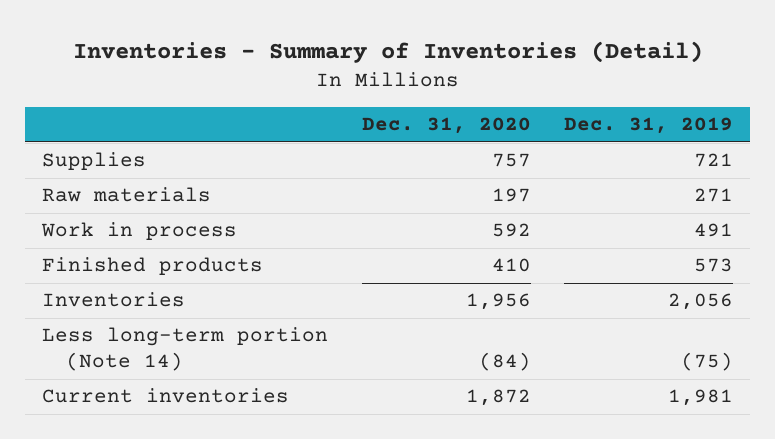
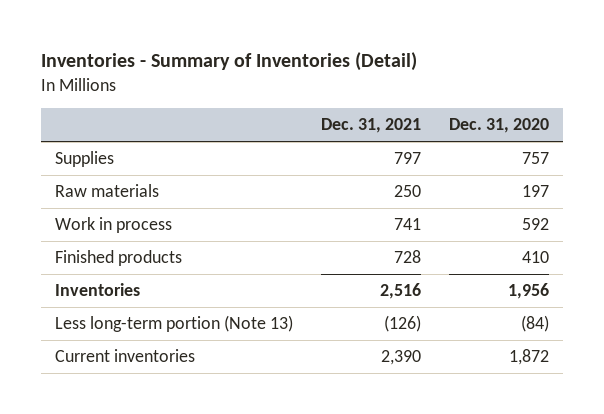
- | Dec. 31, 2020 | Dec. 31, 2019
+ | Dec. 31, 2021 | Dec. 31, 2020
- Less long-term portion (Note 14) | (84) | (75)
+ Less long-term portion (Note 13) | (126) | (84)

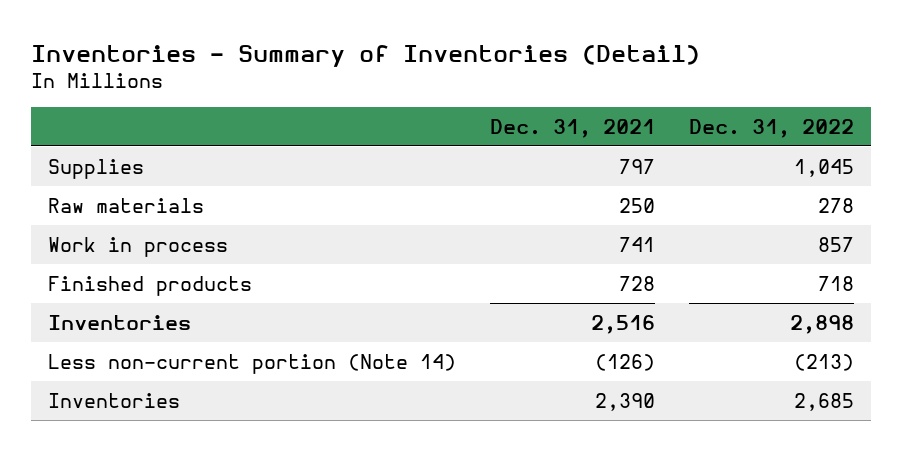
- | Dec. 31, 2021 | Dec. 31, 2020
+ | Dec. 31, 2021 | Dec. 31, 2022
- Less long-term portion (Note 13) | (126) | (84)
- Current inventories | 2,390 | 1,872
+ Less non-current portion (Note 14) | (126) | (213)
+ Inventories | 2,390 | 2,685

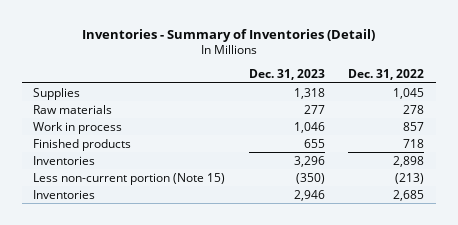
- | Dec. 31, 2021 | Dec. 31, 2022
+ | Dec. 31, 2023 | Dec. 31, 2022
- Less non-current portion (Note 14) | (126) | (213)
+ Less non-current portion (Note 15) | (350) | (213)

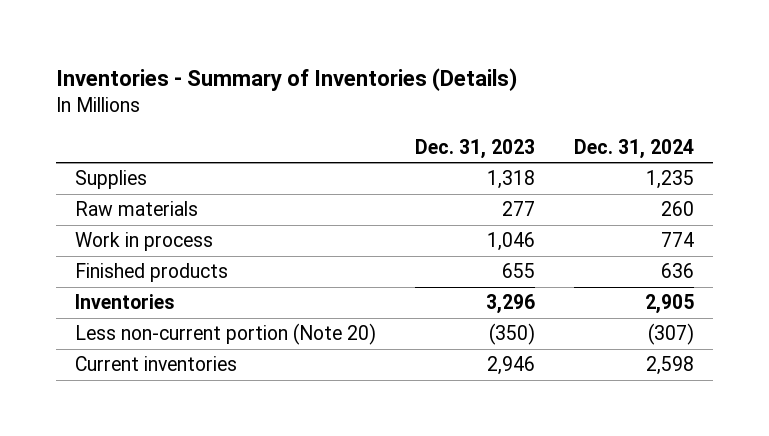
- Inventories - Summary of Inventories (Detail)
+ Inventories - Summary of Inventories (Details)
- | Dec. 31, 2023 | Dec. 31, 2022
+ | Dec. 31, 2023 | Dec. 31, 2024
- Less non-current portion (Note 15) | (350) | (213)
- Inventories | 2,946 | 2,685
+ Less non-current portion (Note 20) | (350) | (307)
+ Current inventories | 2,946 | 2,598

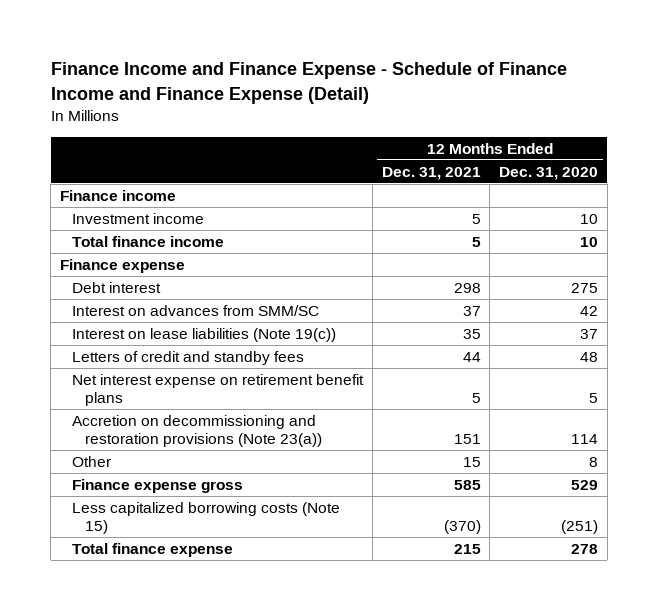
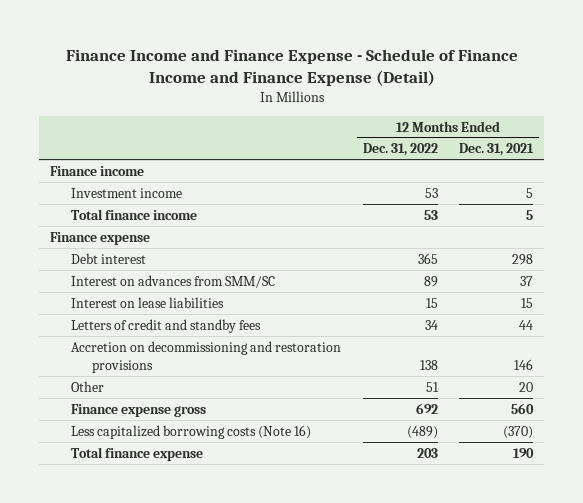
- | 12 Months Ended Dec. 31, 2021 | 12 Months Ended Dec. 31, 2020
+ | 12 Months Ended Dec. 31, 2022 | 12 Months Ended Dec. 31, 2021
- Interest on lease liabilities (Note 19(c)) | 35 | 37
+ Interest on lease liabilities | 15 | 15
- Net interest expense on retirement benefit plans | 5 | 5
- Accretion on decommissioning and restoration provisions (Note 23(a)) | 151 | 114
- Other | 15 | 8
- Finance expense gross | 585 | 529
- Less capitalized borrowing costs (Note 15) | (370) | (251)
- Total finance expense | 215 | 278
+ Accretion on decommissioning and restoration provisions | 138 | 146
+ Other | 51 | 20
+ Finance expense gross | 692 | 560
+ Less capitalized borrowing costs (Note 16) | (489) | (370)
+ Total finance expense | 203 | 190

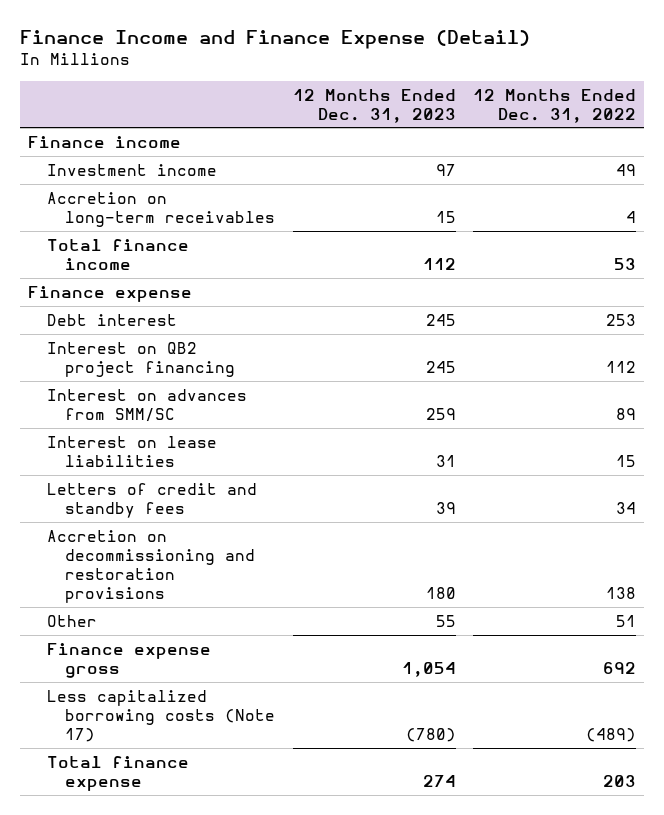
- Finance Income and Finance Expense - Schedule of Finance Income and Finance Expense (Detail)
+ Finance Income and Finance Expense (Detail)
- | 12 Months Ended Dec. 31, 2022 | 12 Months Ended Dec. 31, 2021
+ | 12 Months Ended Dec. 31, 2023 | 12 Months Ended Dec. 31, 2022
- Investment income | 53 | 5
+ Investment income | 97 | 49
+ Accretion on long-term receivables | 15 | 4
- Debt interest | 365 | 298
+ Debt interest | 245 | 253
+ Interest on QB2 project financing | 245 | 112
- Less capitalized borrowing costs (Note 16) | (489) | (370)
+ Less capitalized borrowing costs (Note 17) | (780) | (489)

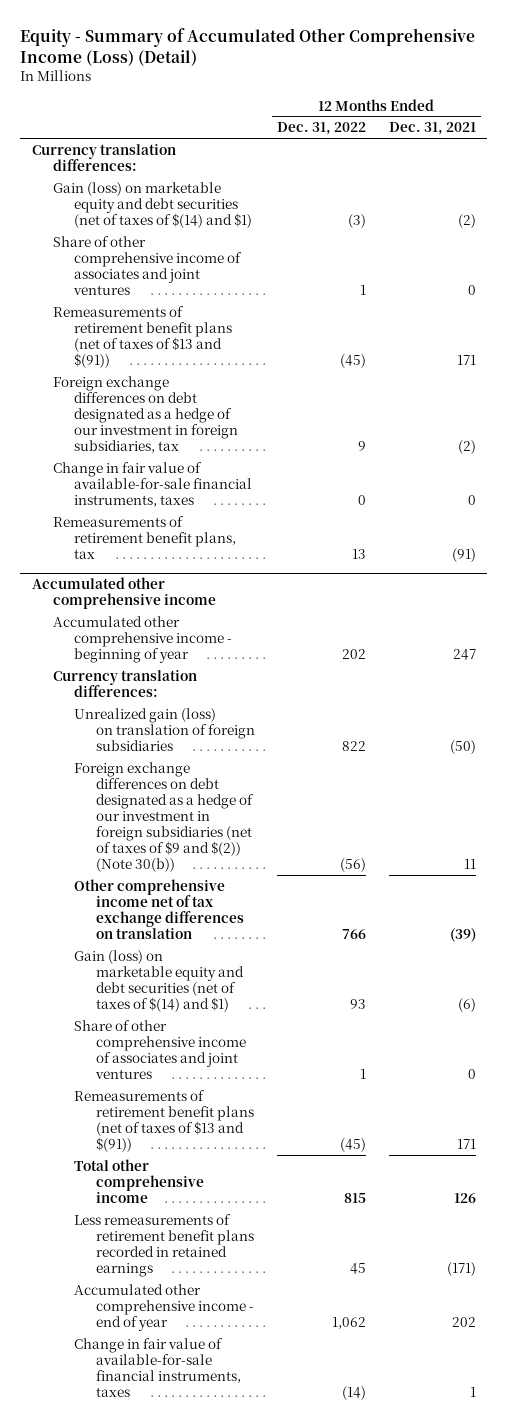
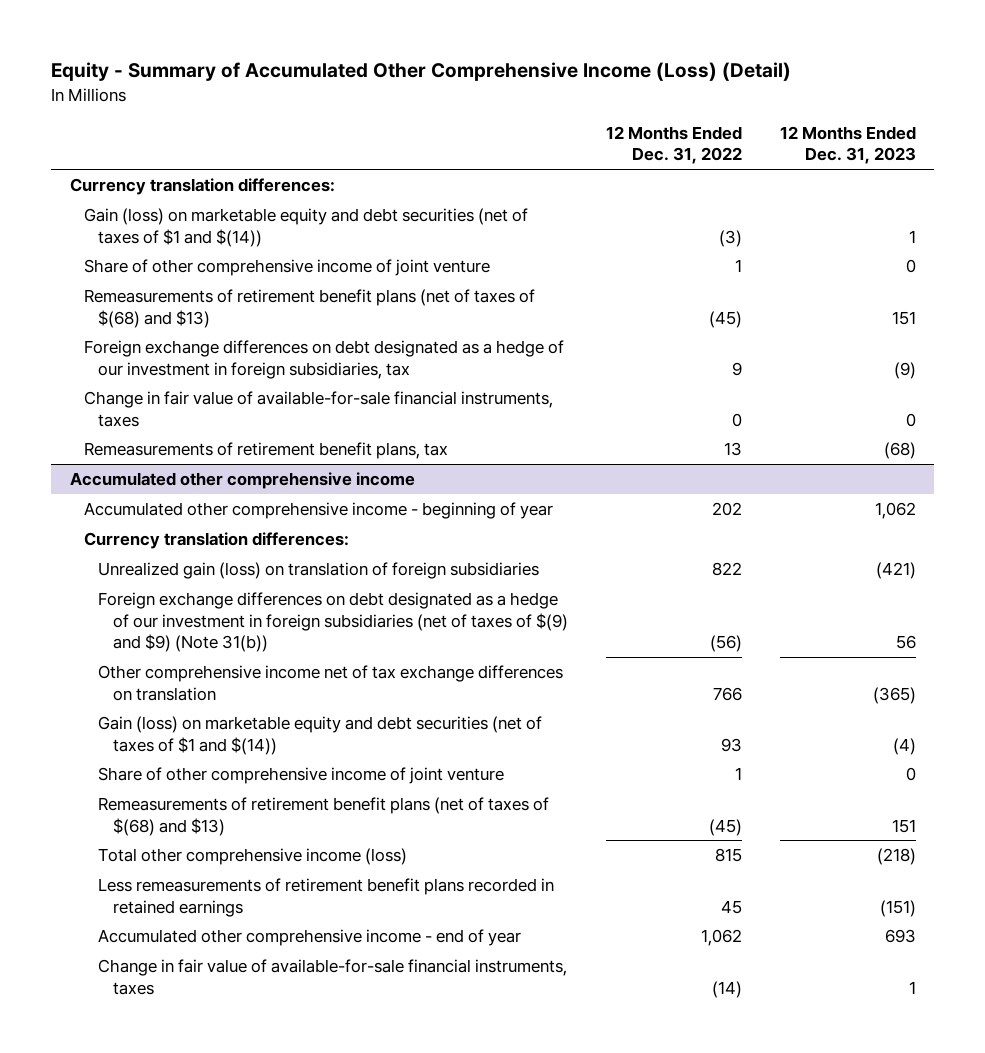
- | 12 Months Ended Dec. 31, 2022 | 12 Months Ended Dec. 31, 2021
+ | 12 Months Ended Dec. 31, 2022 | 12 Months Ended Dec. 31, 2023
- Gain (loss) on marketable equity and debt securities (net of taxes of $(14) and $1) | (3) | (2)
- Share of other comprehensive income of associates and joint ventures | 1 | 0
- Remeasurements of retirement benefit plans (net of taxes of $13 and $(91)) | (45) | 171
+ Gain (loss) on marketable equity and debt securities (net of taxes of $1 and $(14)) | (3) | 1
+ Share of other comprehensive income of joint venture | 1 | 0
+ Remeasurements of retirement benefit plans (net of taxes of $(68) and $13) | (45) | 151
@ Accumulated other comprehensive income
- Foreign exchange differences on debt designated as a hedge of our investment in foreign subsidiaries (net of taxes of $9 and $(2)) (Note 30(b)) | (56) | 11
+ Foreign exchange differences on debt designated as a hedge of our investment in foreign subsidiaries (net of taxes of $(9) and $9) (Note 31(b)) | (56) | 56
- Gain (loss) on marketable equity and debt securities (net of taxes of $(14) and $1) | 93 | (6)
- Share of other comprehensive income of associates and joint ventures | 1 | 0
- Remeasurements of retirement benefit plans (net of taxes of $13 and $(91)) | (45) | 171
- Total other comprehensive income | 815 | 126
+ Gain (loss) on marketable equity and debt securities (net of taxes of $1 and $(14)) | 93 | (4)
+ Share of other comprehensive income of joint venture | 1 | 0
+ Remeasurements of retirement benefit plans (net of taxes of $(68) and $13) | (45) | 151
+ Total other comprehensive income (loss) | 815 | (218)

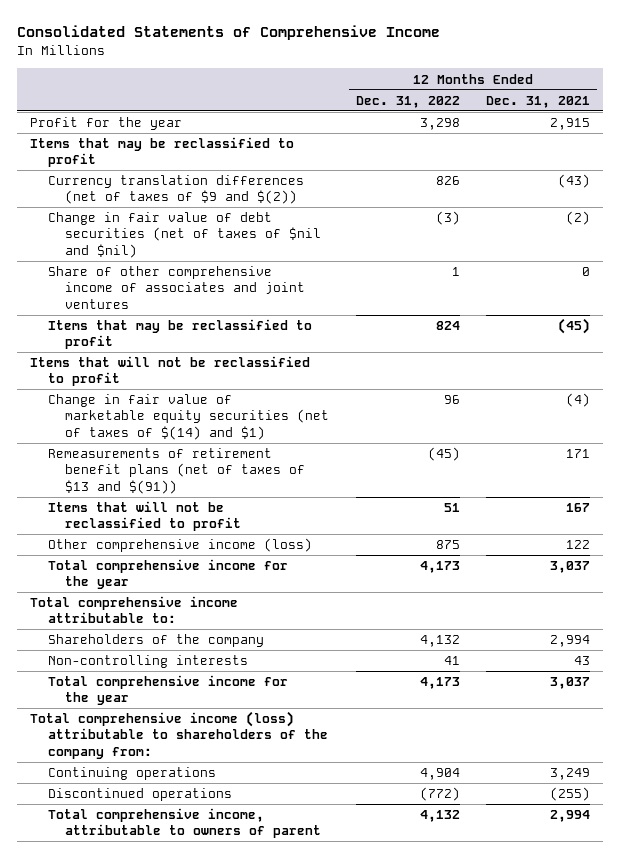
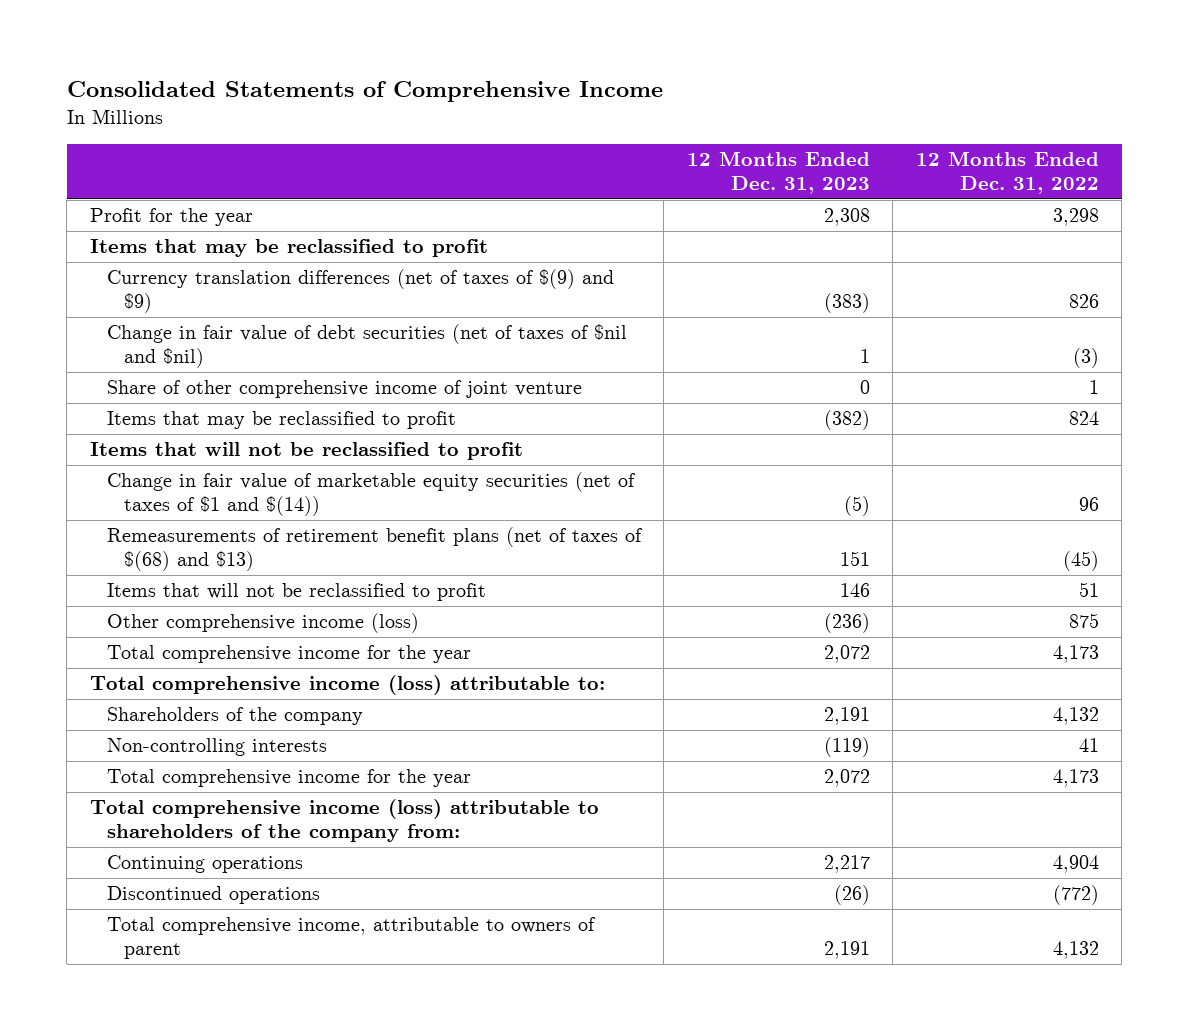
- | 12 Months Ended Dec. 31, 2022 | 12 Months Ended Dec. 31, 2021
+ | 12 Months Ended Dec. 31, 2023 | 12 Months Ended Dec. 31, 2022
- Currency translation differences (net of taxes of $9 and $(2)) | 826 | (43)
+ Currency translation differences (net of taxes of $(9) and $9) | (383) | 826
- Share of other comprehensive income of associates and joint ventures | 1 | 0
+ Share of other comprehensive income of joint venture | 0 | 1
- Change in fair value of marketable equity securities (net of taxes of $(14) and $1) | 96 | (4)
- Remeasurements of retirement benefit plans (net of taxes of $13 and $(91)) | (45) | 171
+ Change in fair value of marketable equity securities (net of taxes of $1 and $(14)) | (5) | 96
+ Remeasurements of retirement benefit plans (net of taxes of $(68) and $13) | 151 | (45)
- Total comprehensive income attributable to:
+ Total comprehensive income (loss) attributable to:

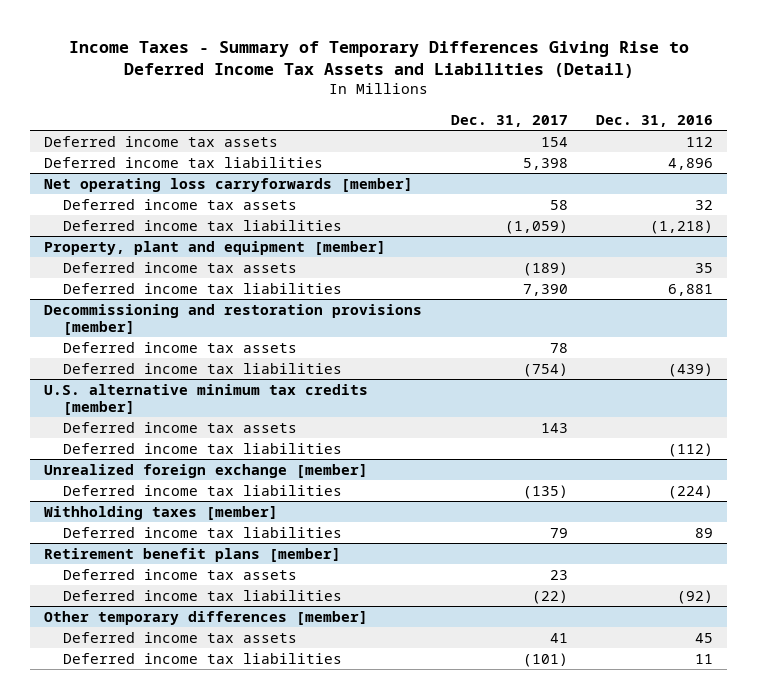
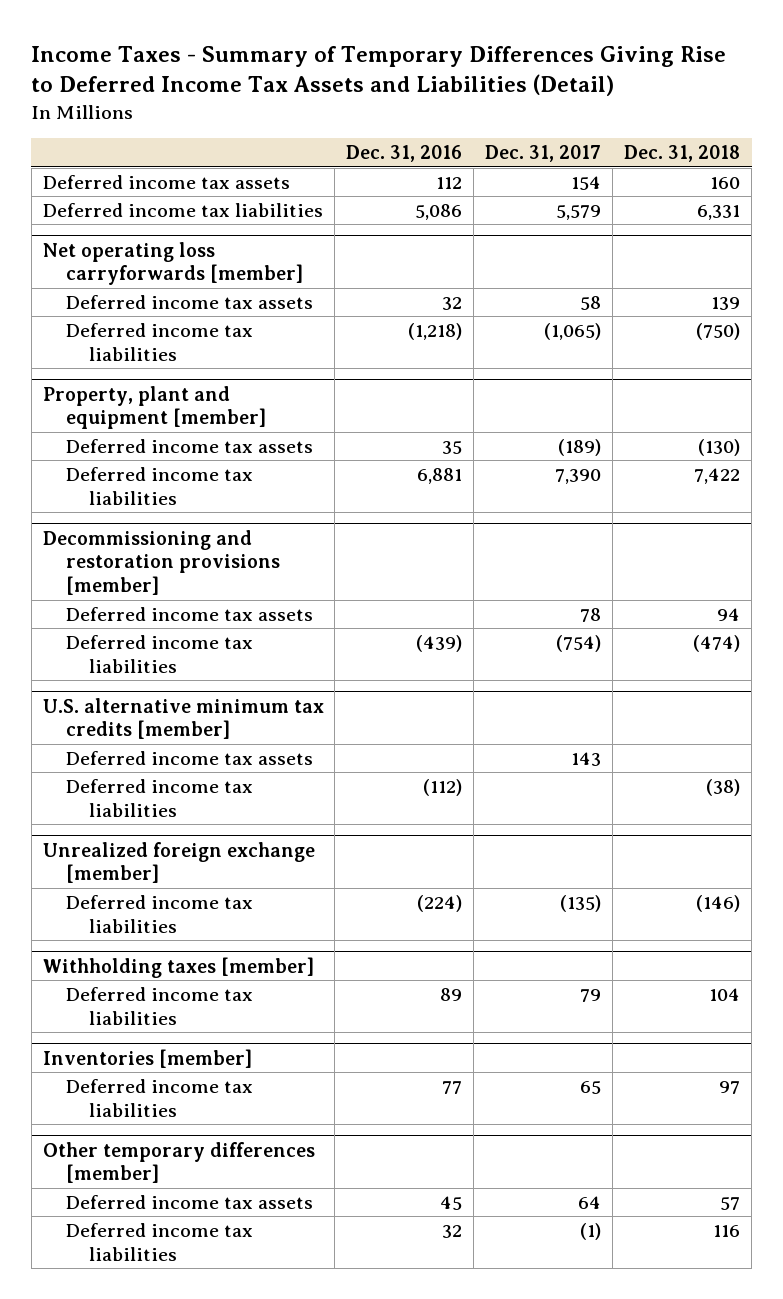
- | Dec. 31, 2017 | Dec. 31, 2016
+ | Dec. 31, 2016 | Dec. 31, 2017 | Dec. 31, 2018
- Deferred income tax liabilities | 5,398 | 4,896
+ Deferred income tax liabilities | 5,086 | 5,579 | 6,331
@ Net operating loss carryforwards [member]
- Deferred income tax liabilities | (1,059) | (1,218)
+ Deferred income tax liabilities | (1,218) | (1,065) | (750)
- Retirement benefit plans [member]
- Deferred income tax assets | 23 |
- Deferred income tax liabilities | (22) | (92)
+ Inventories [member]
+ Deferred income tax liabilities | 77 | 65 | 97
@ Other temporary differences [member]
- Deferred income tax assets | 41 | 45
- Deferred income tax liabilities | (101) | 11
+ Deferred income tax assets | 45 | 64 | 57
+ Deferred income tax liabilities | 32 | (1) | 116

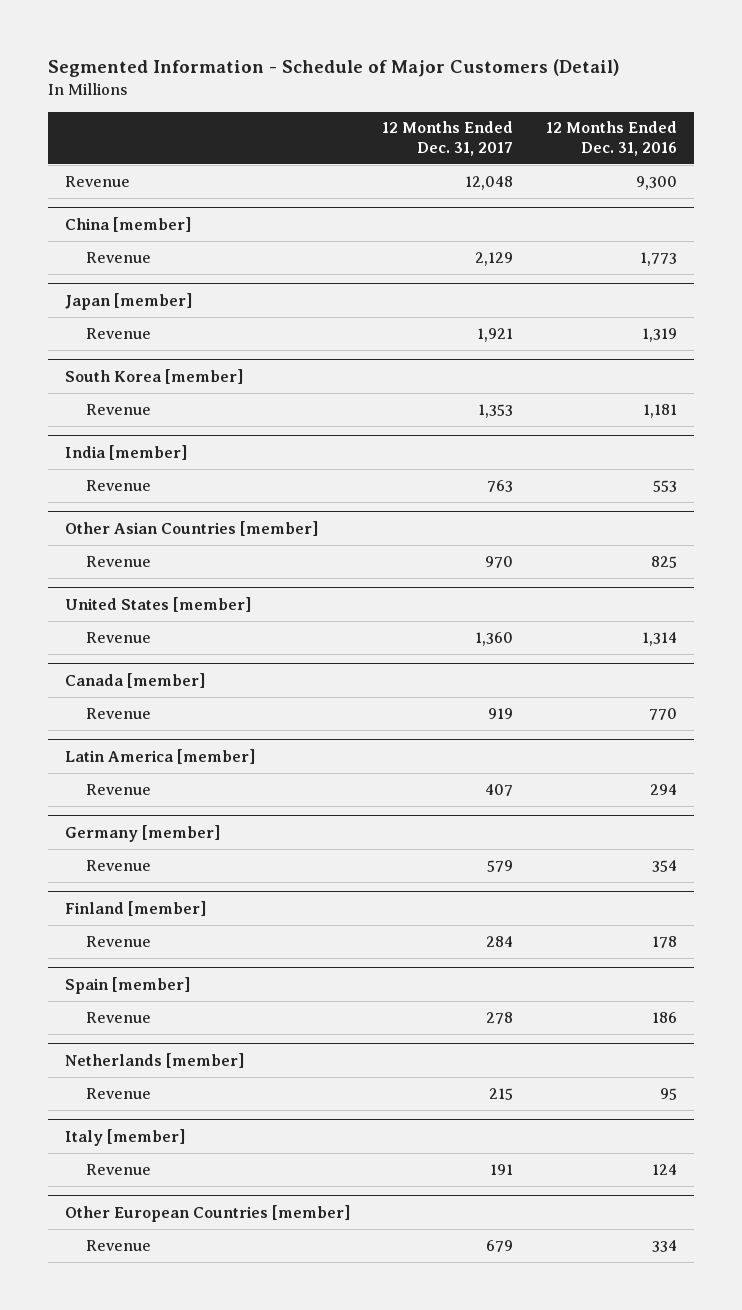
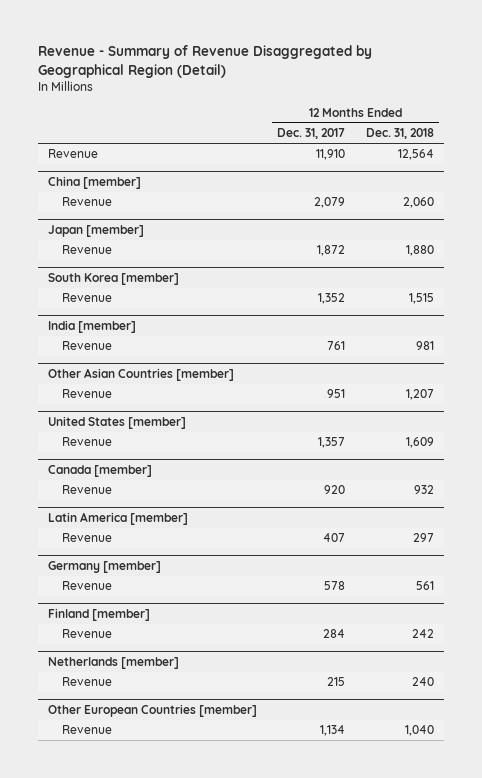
- Segmented Information - Schedule of Major Customers (Detail)
+ Revenue - Summary of Revenue Disaggregated by Geographical Region (Detail)
- | 12 Months Ended Dec. 31, 2017 | 12 Months Ended Dec. 31, 2016
+ | 12 Months Ended Dec. 31, 2017 | 12 Months Ended Dec. 31, 2018
- Revenue | 12,048 | 9,300
+ Revenue | 11,910 | 12,564
@ China [member]
- Revenue | 2,129 | 1,773
+ Revenue | 2,079 | 2,060
@ Japan [member]
- Revenue | 1,921 | 1,319
+ Revenue | 1,872 | 1,880
@ South Korea [member]
- Revenue | 1,353 | 1,181
+ Revenue | 1,352 | 1,515
@ India [member]
- Revenue | 763 | 553
+ Revenue | 761 | 981
@ Other Asian Countries [member]
- Revenue | 970 | 825
+ Revenue | 951 | 1,207
@ United States [member]
- Revenue | 1,360 | 1,314
+ Revenue | 1,357 | 1,609
@ Canada [member]
- Revenue | 919 | 770
+ Revenue | 920 | 932
@ Germany [member]
- Revenue | 579 | 354
+ Revenue | 578 | 561
- Spain [member]
- Revenue | 278 | 186
- Italy [member]
- Revenue | 191 | 124
@ Other European Countries [member]
- Revenue | 679 | 334
+ Revenue | 1,134 | 1,040

